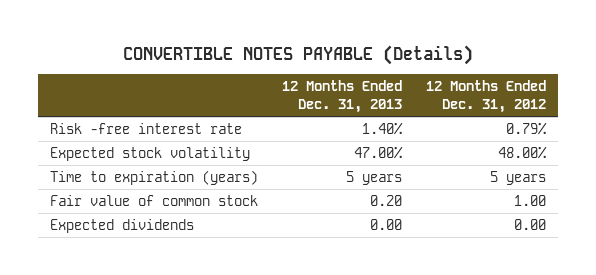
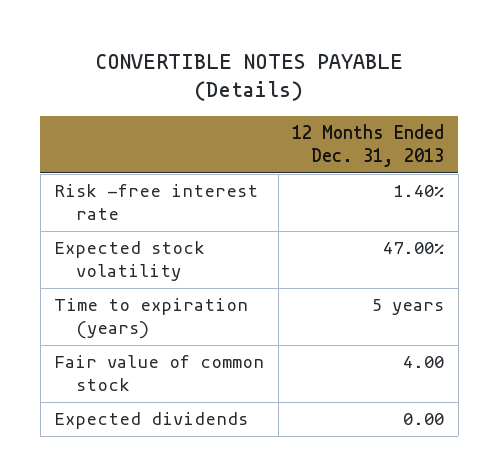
- | 12 Months Ended Dec. 31, 2013 | 12 Months Ended Dec. 31, 2012
+ | 12 Months Ended Dec. 31, 2013
- Fair value of common stock | 0.20 | 1.00
+ Fair value of common stock | 4.00

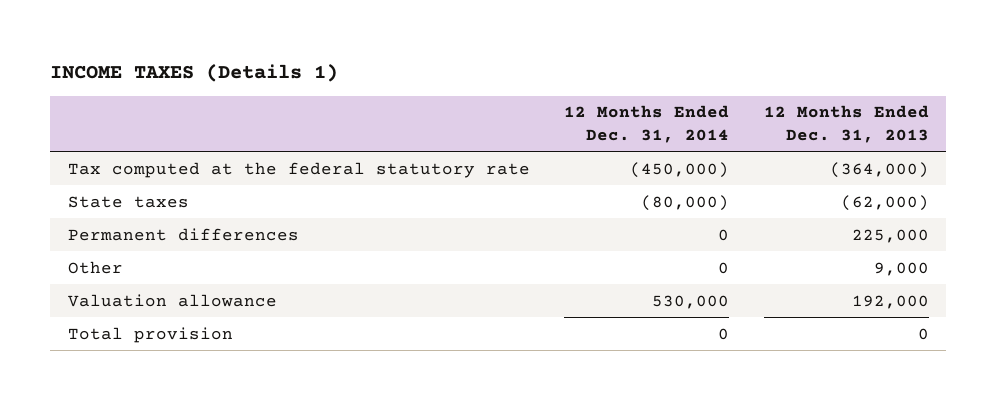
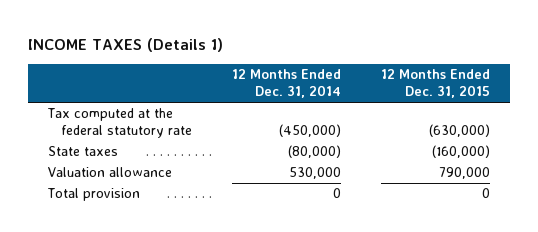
- | 12 Months Ended Dec. 31, 2014 | 12 Months Ended Dec. 31, 2013
+ | 12 Months Ended Dec. 31, 2014 | 12 Months Ended Dec. 31, 2015
- Permanent differences | 0 | 225,000
- Other | 0 | 9,000

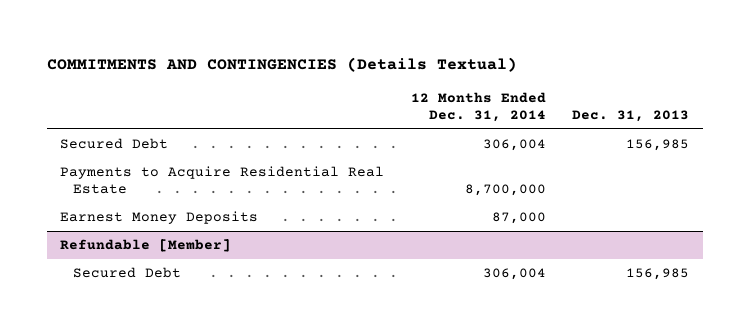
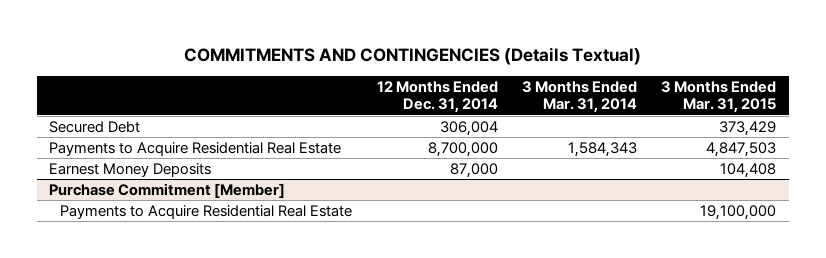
- | 12 Months Ended Dec. 31, 2014 | Dec. 31, 2013
+ | 12 Months Ended Dec. 31, 2014 | 3 Months Ended Mar. 31, 2014 | 3 Months Ended Mar. 31, 2015
- Refundable [Member]
- Secured Debt | 306,004 | 156,985
+ Purchase Commitment [Member]
+ Payments to Acquire Residential Real Estate | | | 19,100,000

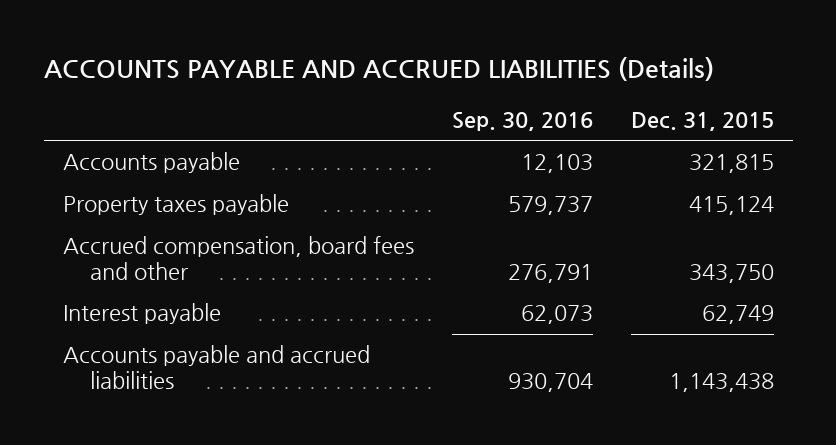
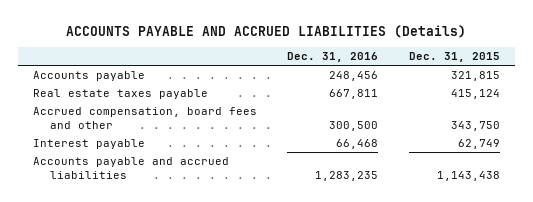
- | Sep. 30, 2016 | Dec. 31, 2015
+ | Dec. 31, 2016 | Dec. 31, 2015
- Property taxes payable | 579,737 | 415,124
+ Real estate taxes payable | 667,811 | 415,124

